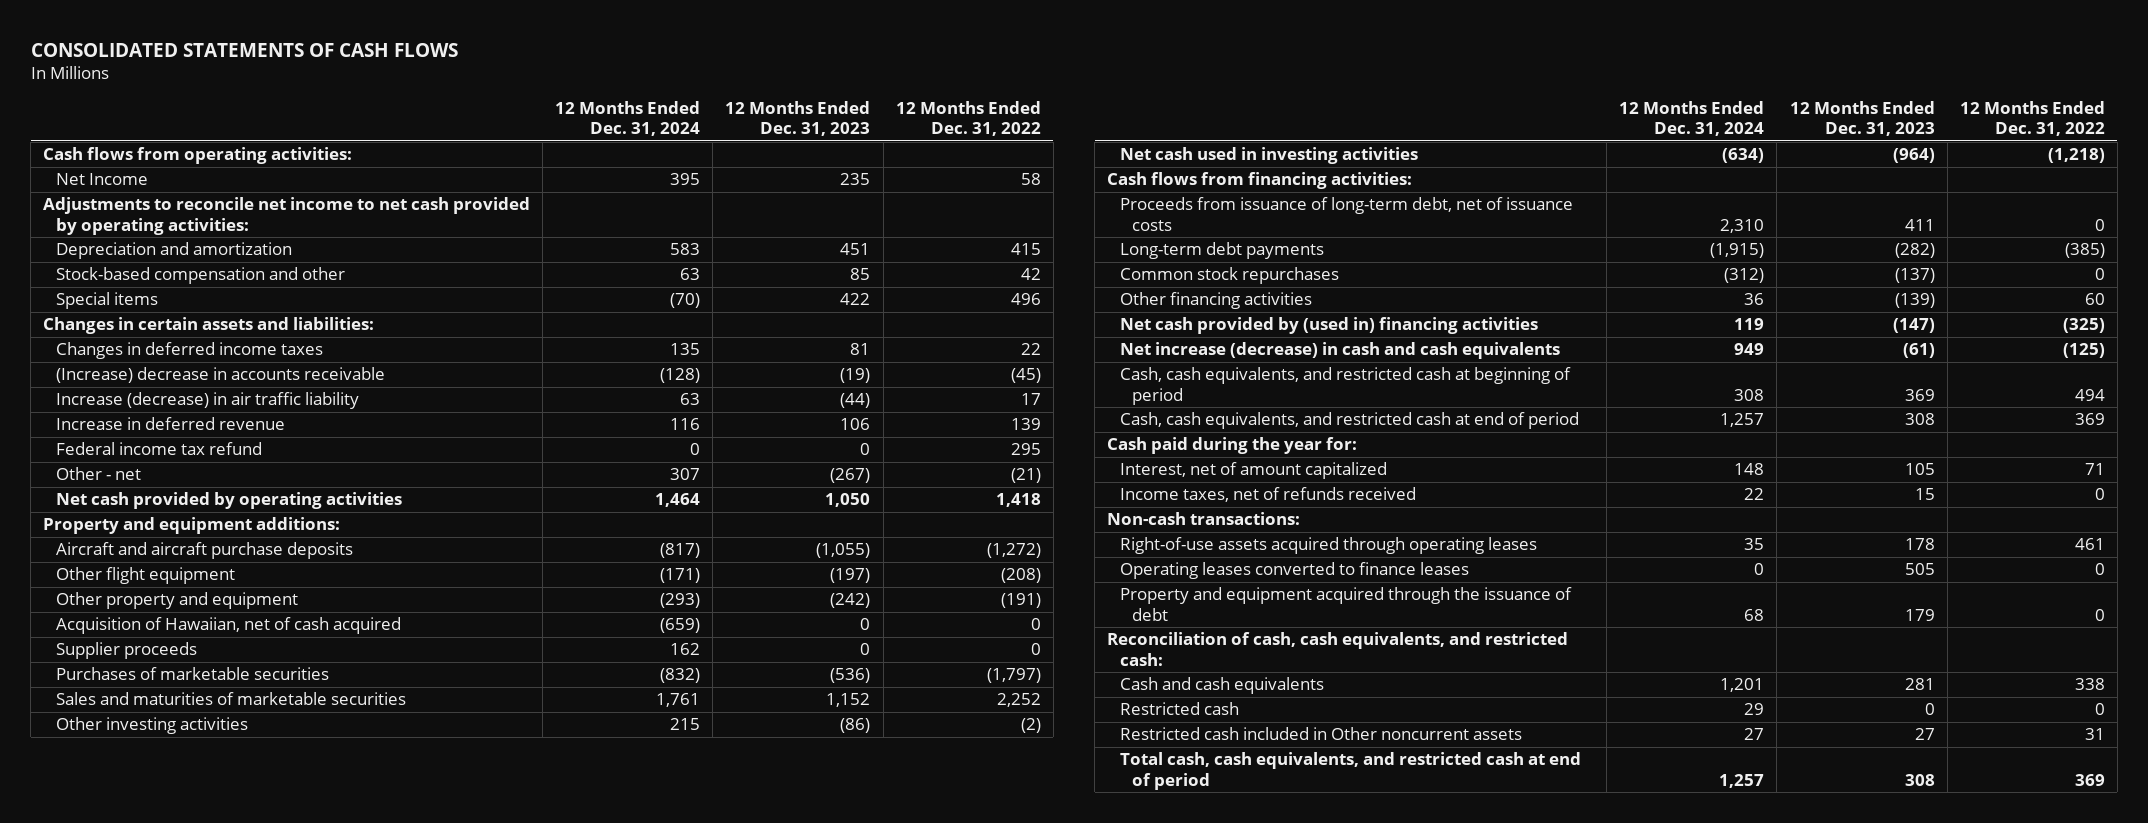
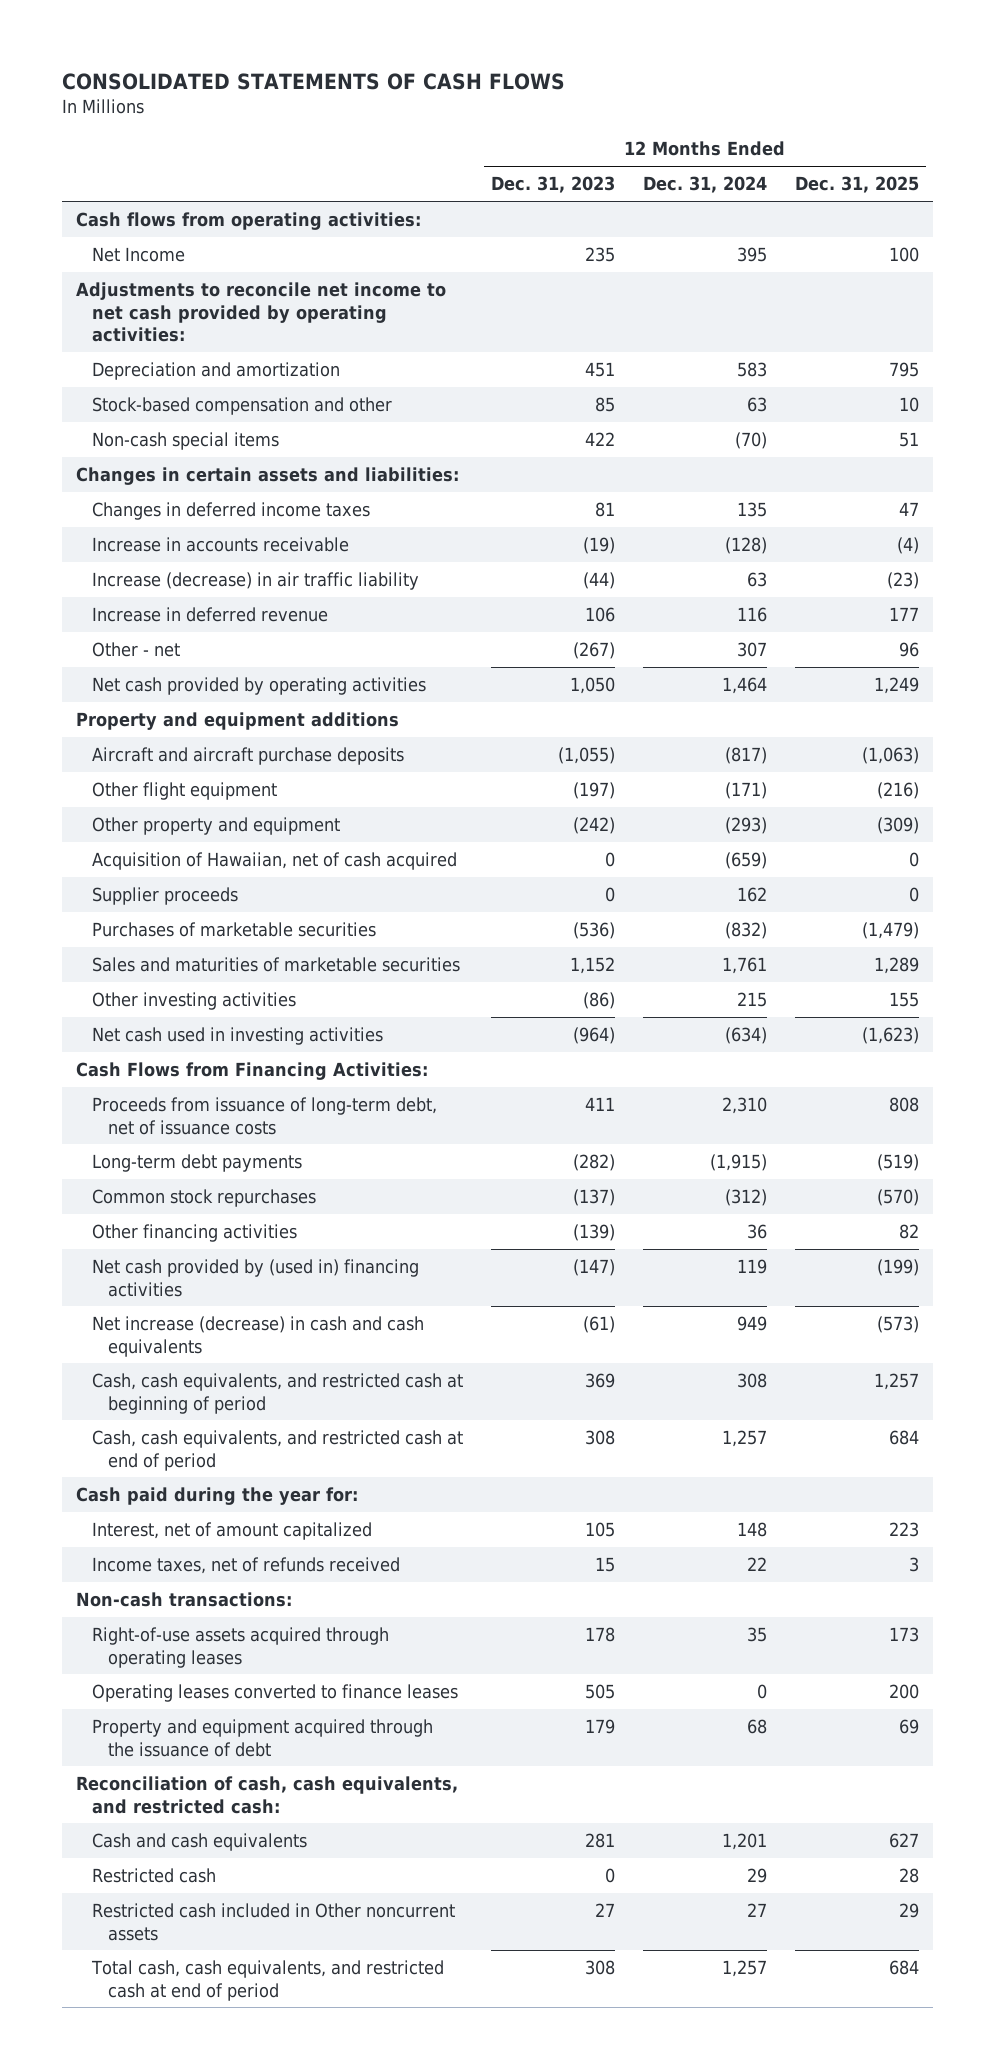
- | 12 Months Ended Dec. 31, 2024 | 12 Months Ended Dec. 31, 2023 | 12 Months Ended Dec. 31, 2022
+ | 12 Months Ended Dec. 31, 2023 | 12 Months Ended Dec. 31, 2024 | 12 Months Ended Dec. 31, 2025
- Special items | (70) | 422 | 496
+ Non-cash special items | 422 | (70) | 51
- (Increase) decrease in accounts receivable | (128) | (19) | (45)
+ Increase in accounts receivable | (19) | (128) | (4)
- Federal income tax refund | 0 | 0 | 295
- Property and equipment additions:
+ Property and equipment additions
- Cash flows from financing activities:
+ Cash Flows from Financing Activities:

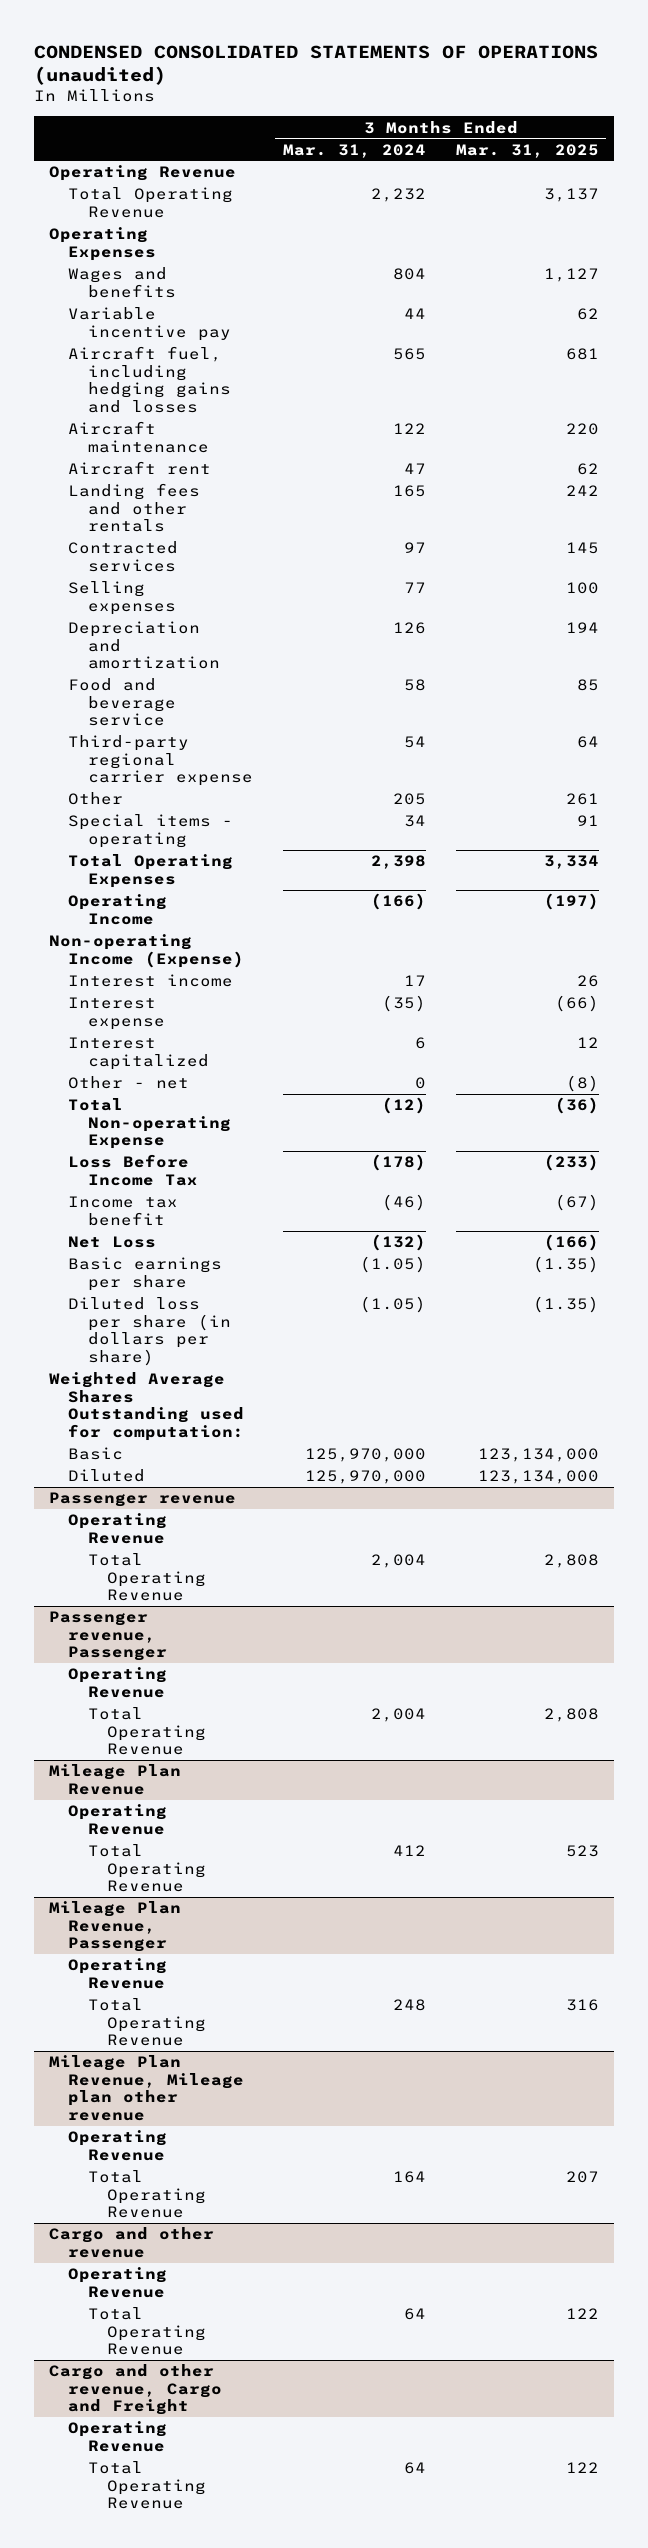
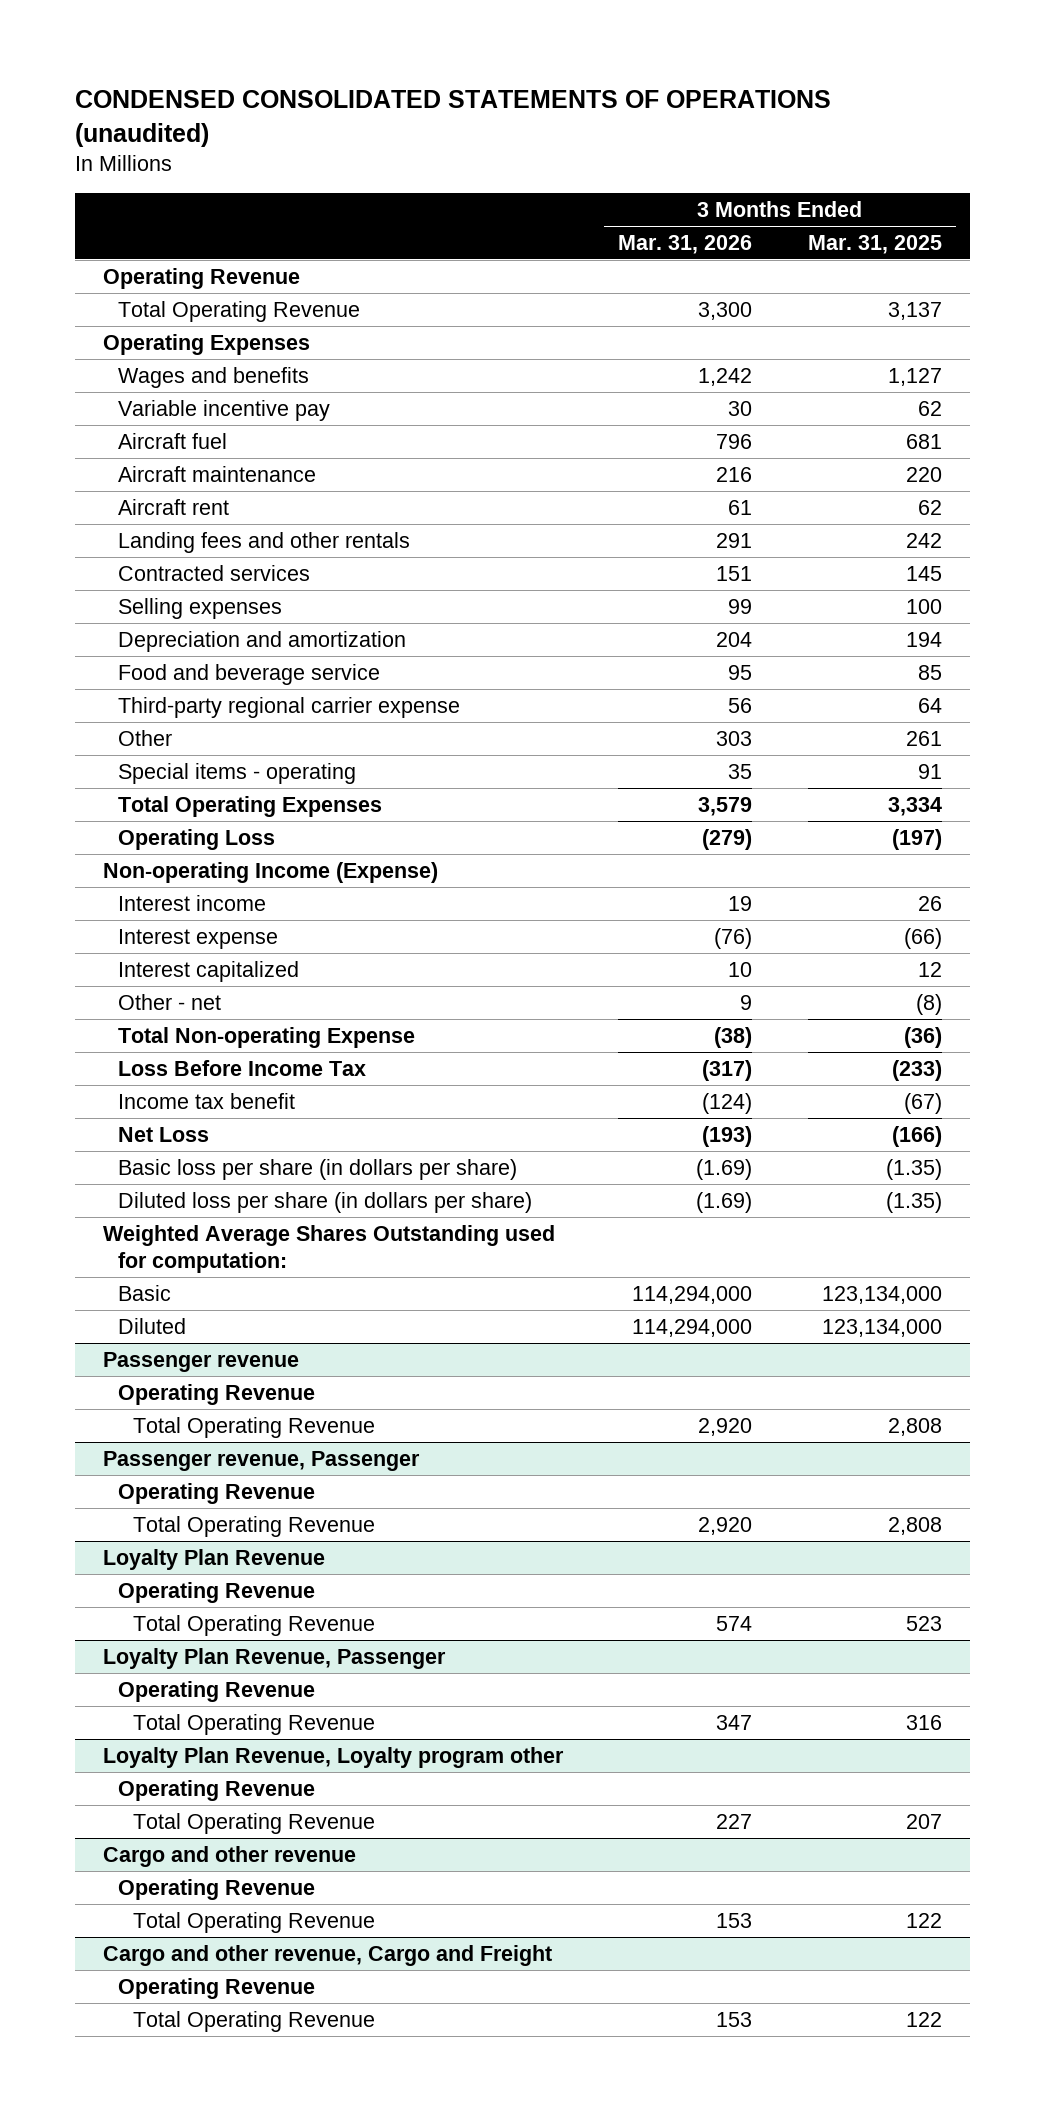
- | 3 Months Ended Mar. 31, 2024 | 3 Months Ended Mar. 31, 2025
+ | 3 Months Ended Mar. 31, 2026 | 3 Months Ended Mar. 31, 2025
- Aircraft fuel, including hedging gains and losses | 565 | 681
+ Aircraft fuel | 796 | 681
- Operating Income | (166) | (197)
+ Operating Loss | (279) | (197)
- Basic earnings per share | (1.05) | (1.35)
+ Basic loss per share (in dollars per share) | (1.69) | (1.35)
- Mileage Plan Revenue
+ Loyalty Plan Revenue
- Mileage Plan Revenue, Passenger
+ Loyalty Plan Revenue, Passenger
- Mileage Plan Revenue, Mileage plan other revenue
+ Loyalty Plan Revenue, Loyalty program other

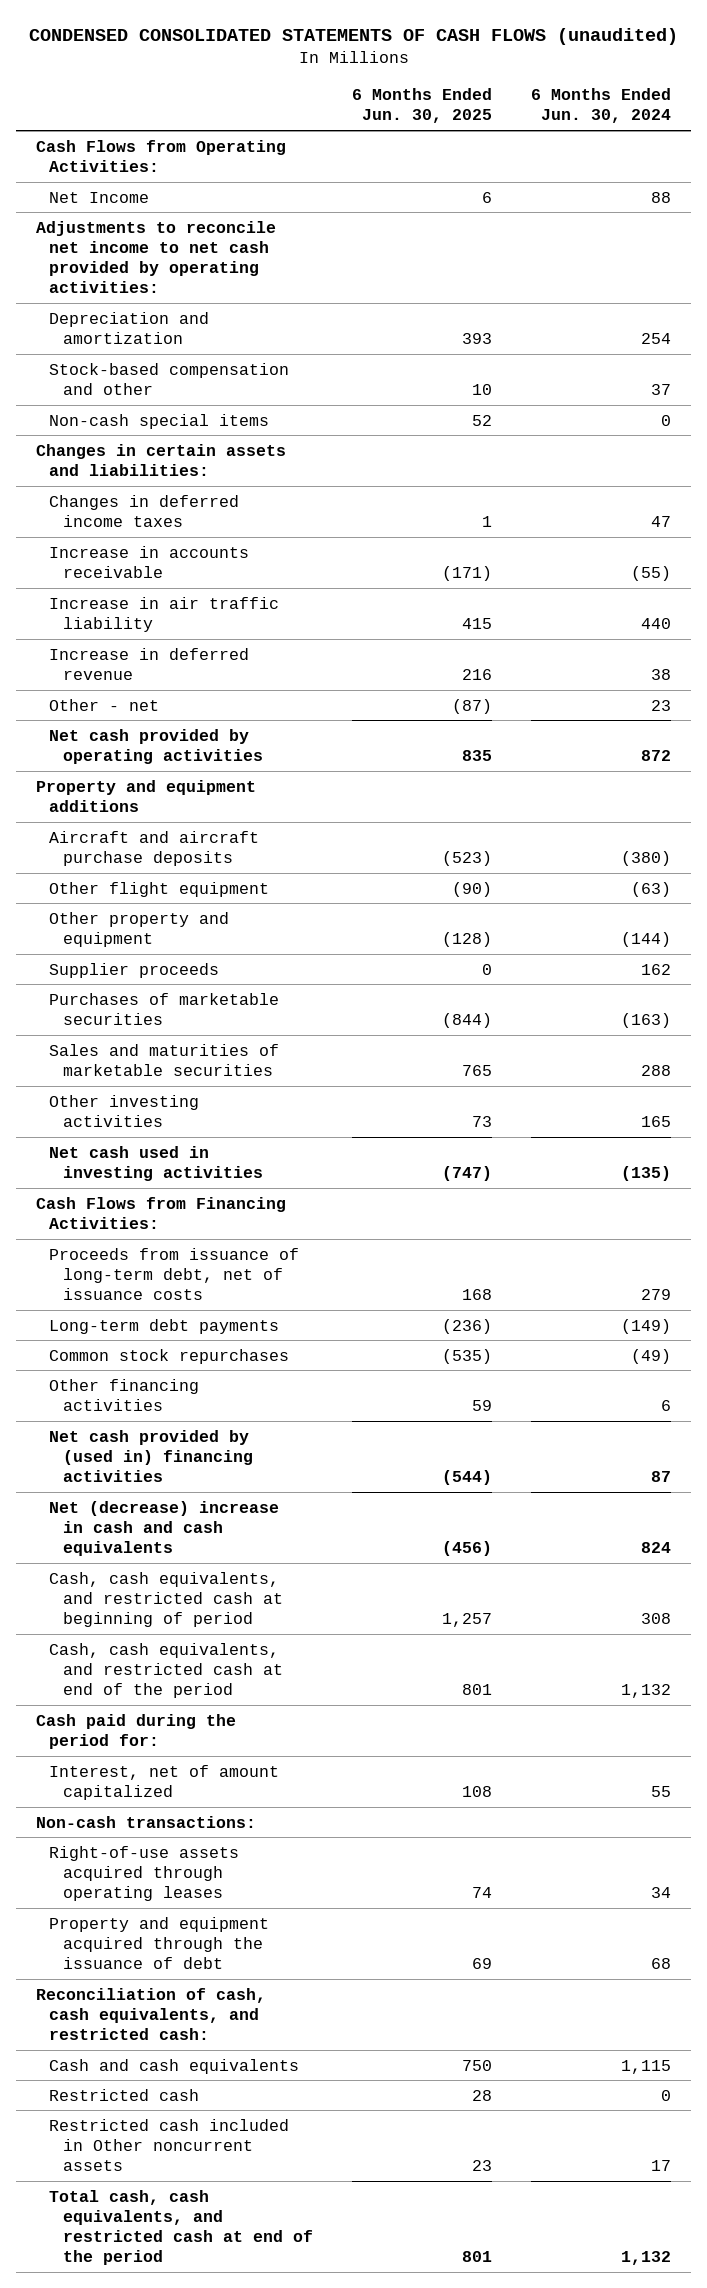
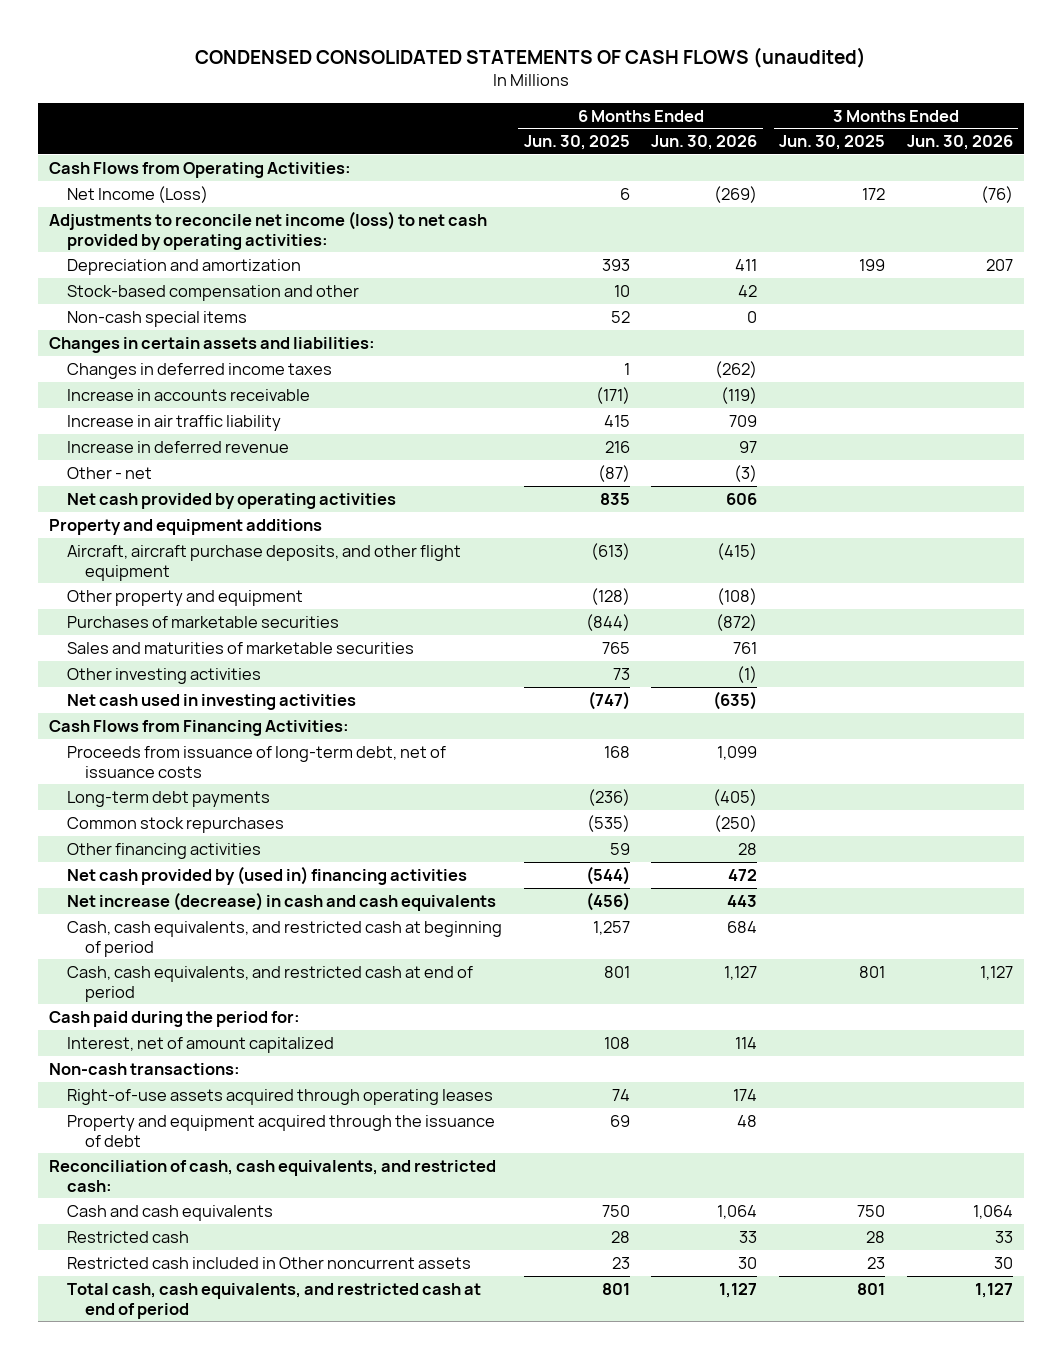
- | 6 Months Ended Jun. 30, 2025 | 6 Months Ended Jun. 30, 2024
+ | 6 Months Ended Jun. 30, 2025 | 6 Months Ended Jun. 30, 2026 | 3 Months Ended Jun. 30, 2025 | 3 Months Ended Jun. 30, 2026
- Net Income | 6 | 88
- Adjustments to reconcile net income to net cash provided by operating activities:
+ Net Income (Loss) | 6 | (269) | 172 | (76)
+ Adjustments to reconcile net income (loss) to net cash provided by operating activities:
- Aircraft and aircraft purchase deposits | (523) | (380)
- Other flight equipment | (90) | (63)
+ Aircraft, aircraft purchase deposits, and other flight equipment | (613) | (415) | |
- Supplier proceeds | 0 | 162
- Net (decrease) increase in cash and cash equivalents | (456) | 824
+ Net increase (decrease) in cash and cash equivalents | (456) | 443 | |
- Cash, cash equivalents, and restricted cash at end of the period | 801 | 1,132
+ Cash, cash equivalents, and restricted cash at end of period | 801 | 1,127 | 801 | 1,127
- Total cash, cash equivalents, and restricted cash at end of the period | 801 | 1,132
+ Total cash, cash equivalents, and restricted cash at end of period | 801 | 1,127 | 801 | 1,127

